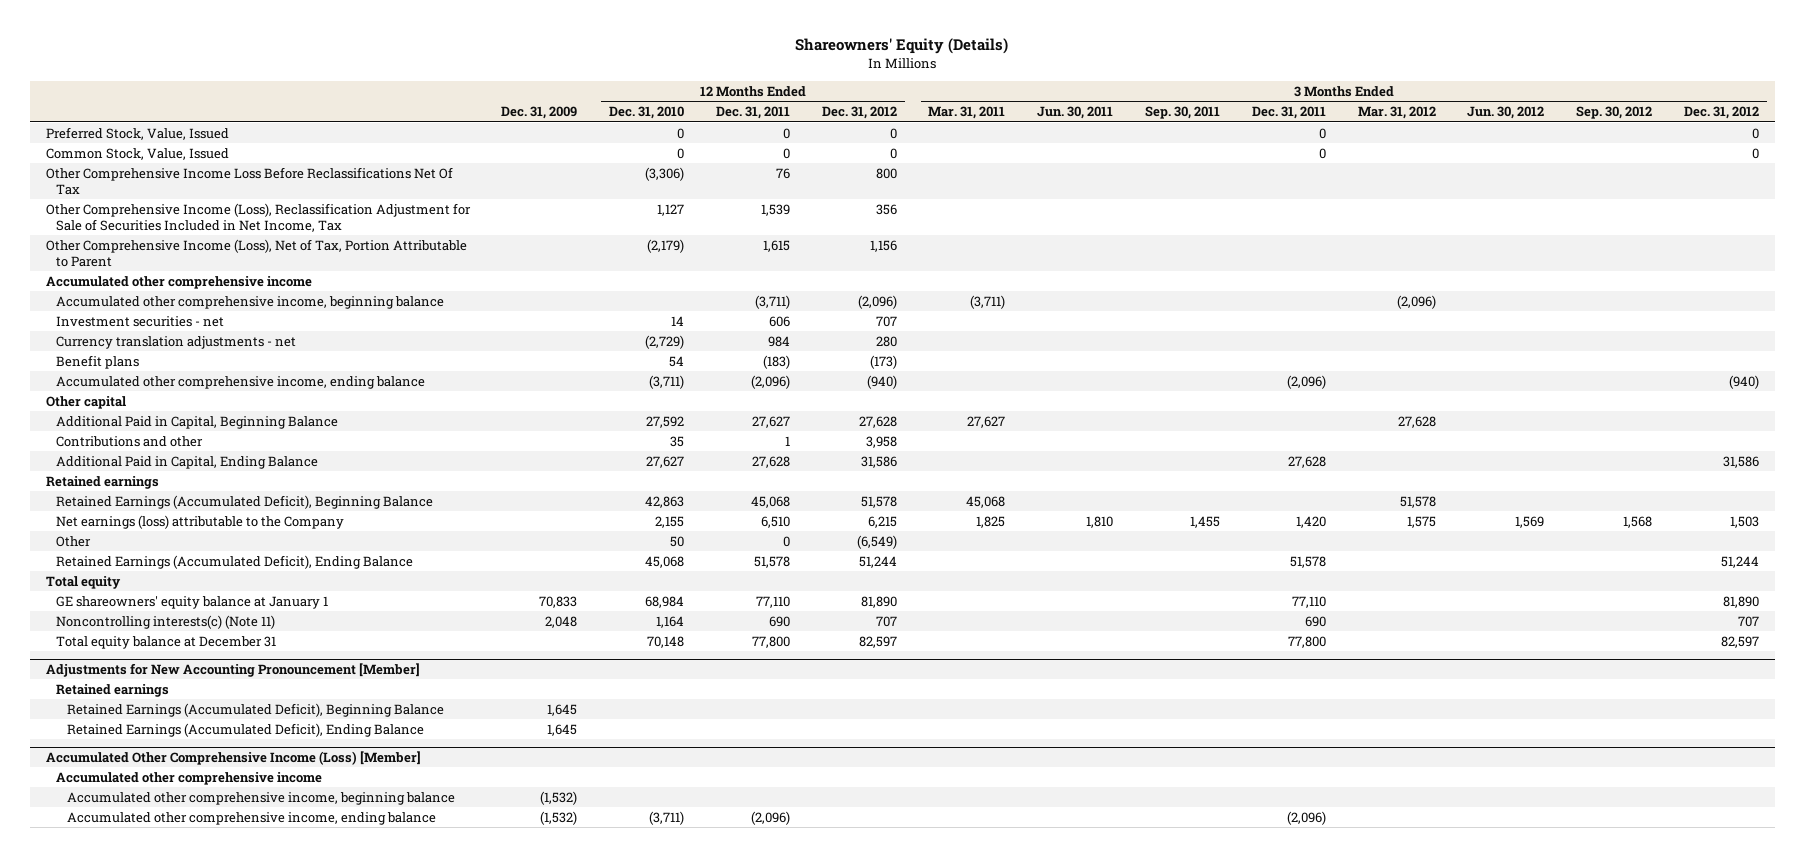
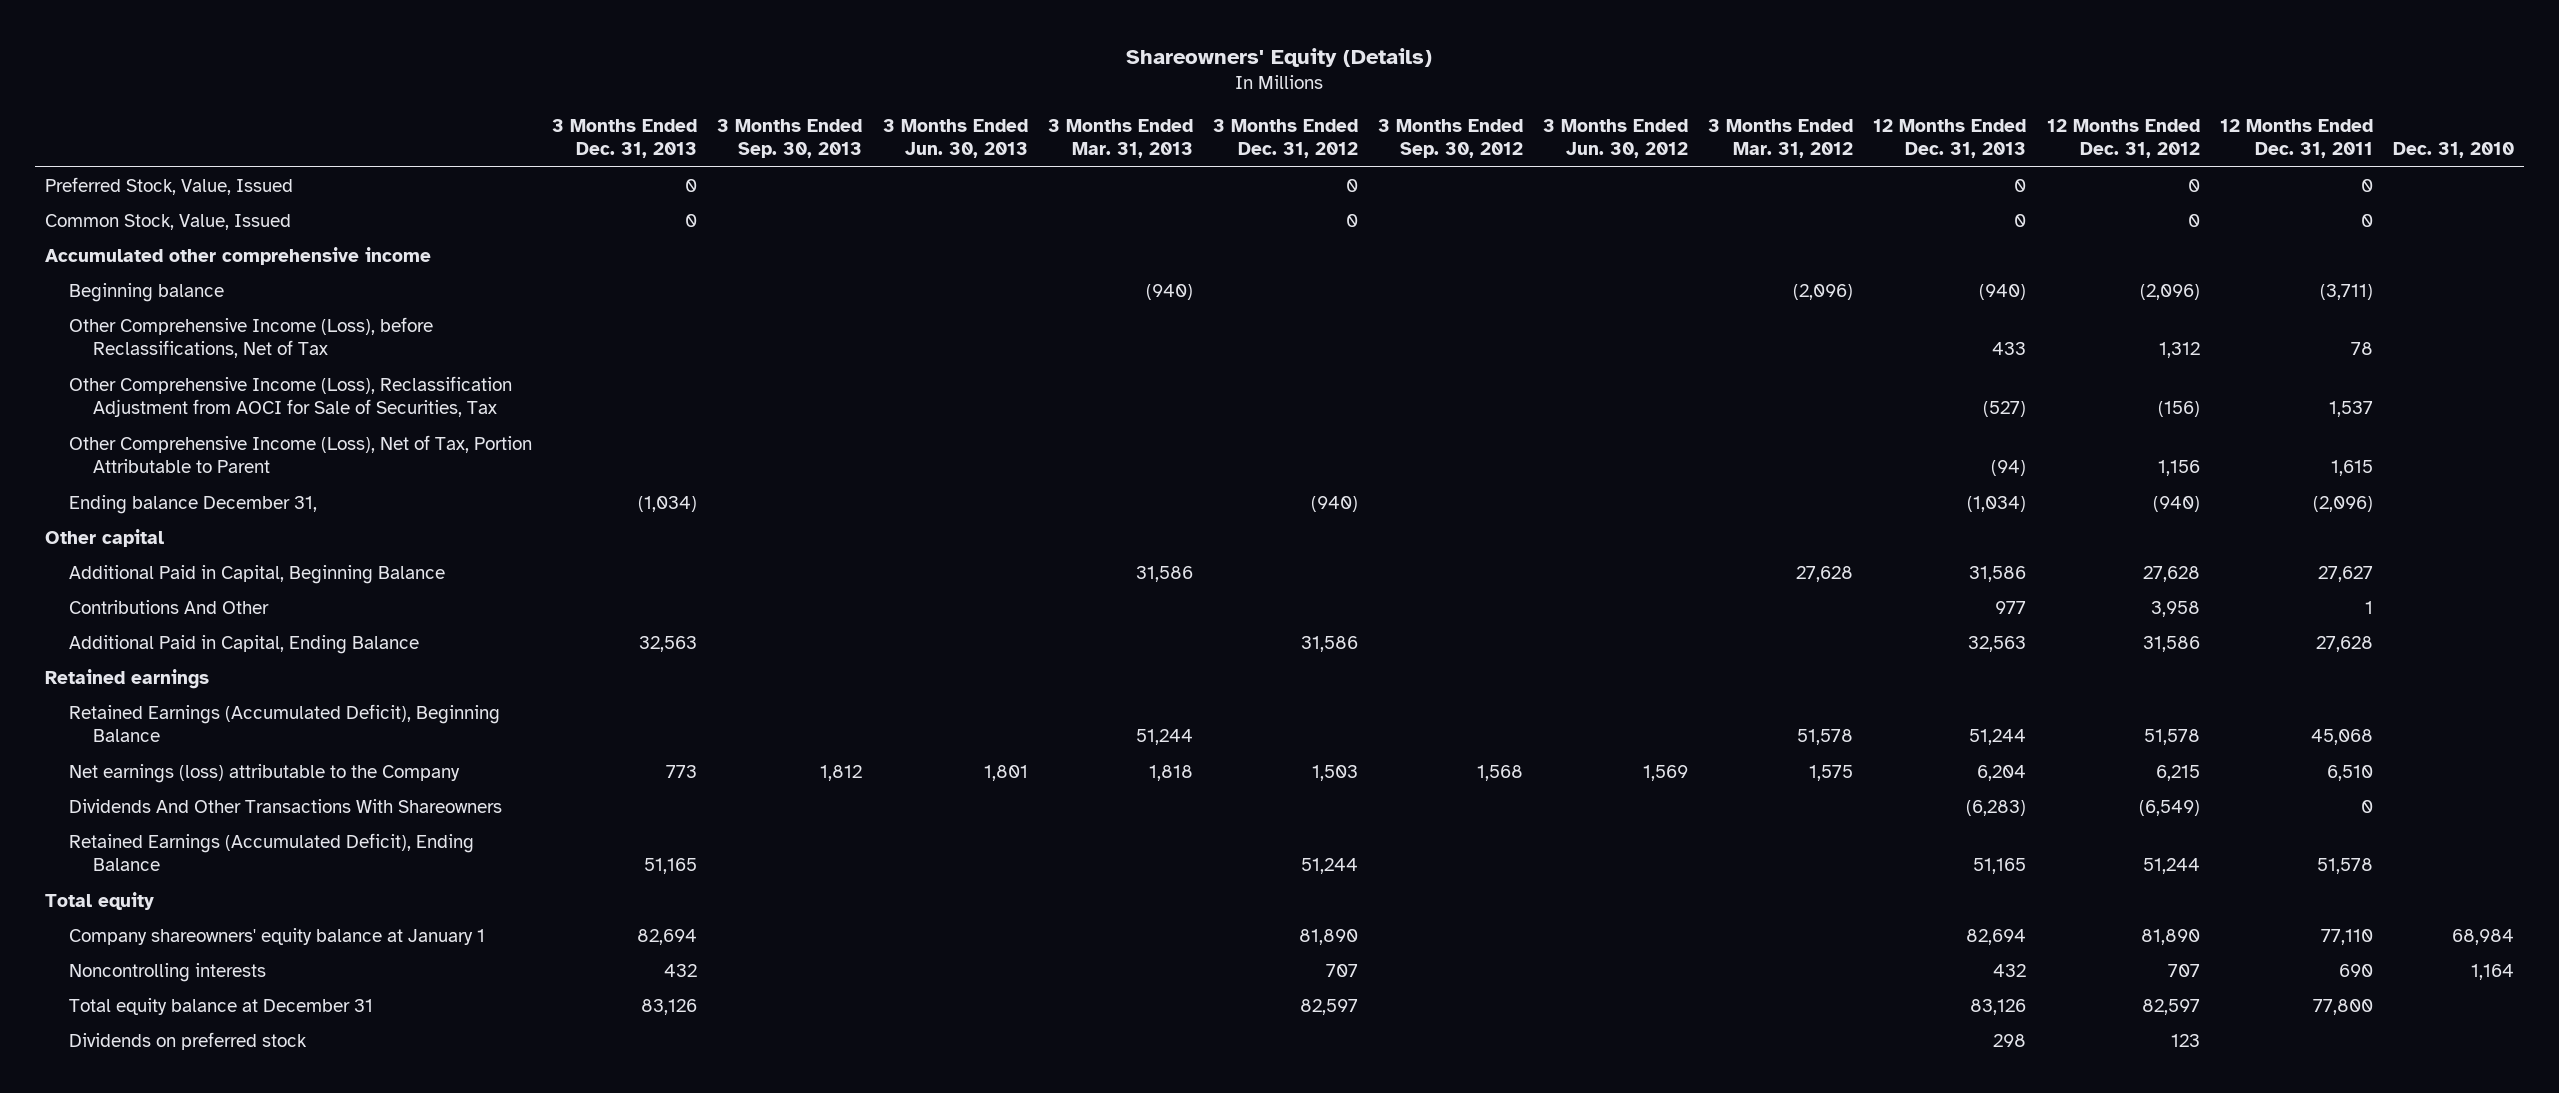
- | Dec. 31, 2009 | 12 Months Ended Dec. 31, 2010 | 12 Months Ended Dec. 31, 2011 | 12 Months Ended Dec. 31, 2012 | 3 Months Ended Mar. 31, 2011 | 3 Months Ended Jun. 30, 2011 | 3 Months Ended Sep. 30, 2011 | 3 Months Ended Dec. 31, 2011 | 3 Months Ended Mar. 31, 2012 | 3 Months Ended Jun. 30, 2012 | 3 Months Ended Sep. 30, 2012 | 3 Months Ended Dec. 31, 2012
+ | 3 Months Ended Dec. 31, 2013 | 3 Months Ended Sep. 30, 2013 | 3 Months Ended Jun. 30, 2013 | 3 Months Ended Mar. 31, 2013 | 3 Months Ended Dec. 31, 2012 | 3 Months Ended Sep. 30, 2012 | 3 Months Ended Jun. 30, 2012 | 3 Months Ended Mar. 31, 2012 | 12 Months Ended Dec. 31, 2013 | 12 Months Ended Dec. 31, 2012 | 12 Months Ended Dec. 31, 2011 | Dec. 31, 2010
- Other Comprehensive Income Loss Before Reclassifications Net Of Tax | | (3,306) | 76 | 800 | | | | | | | |
- Other Comprehensive Income (Loss), Reclassification Adjustment for Sale of Securities Included in Net Income, Tax | | 1,127 | 1,539 | 356 | | | | | | | |
- Accumulated other comprehensive income, beginning balance | | | (3,711) | (2,096) | (3,711) | | | | (2,096) | | |
- Investment securities - net | | 14 | 606 | 707 | | | | | | | |
- Currency translation adjustments - net | | (2,729) | 984 | 280 | | | | | | | |
- Benefit plans | | 54 | (183) | (173) | | | | | | | |
- Accumulated other comprehensive income, ending balance | | (3,711) | (2,096) | (940) | | | | (2,096) | | | | (940)
+ Beginning balance | | | | (940) | | | | (2,096) | (940) | (2,096) | (3,711) |
+ Other Comprehensive Income (Loss), before Reclassifications, Net of Tax | | | | | | | | | 433 | 1,312 | 78 |
+ Other Comprehensive Income (Loss), Reclassification Adjustment from AOCI for Sale of Securities, Tax | | | | | | | | | (527) | (156) | 1,537 |
moved down: Other Comprehensive Income (Loss), Net of Tax, Portion Attributable to Parent | | | | | | | | | (94) | 1,156 | 1,615 |
+ Ending balance December 31, | (1,034) | | | | (940) | | | | (1,034) | (940) | (2,096) |
- Contributions and other | | 35 | 1 | 3,958 | | | | | | | |
+ Contributions And Other | | | | | | | | | 977 | 3,958 | 1 |
- Other | | 50 | 0 | (6,549) | | | | | | | |
+ Dividends And Other Transactions With Shareowners | | | | | | | | | (6,283) | (6,549) | 0 |
- GE shareowners' equity balance at January 1 | 70,833 | 68,984 | 77,110 | 81,890 | | | | 77,110 | | | | 81,890
- Noncontrolling interests(c) (Note 11) | 2,048 | 1,164 | 690 | 707 | | | | 690 | | | | 707
+ Company shareowners' equity balance at January 1 | 82,694 | | | | 81,890 | | | | 82,694 | 81,890 | 77,110 | 68,984
+ Noncontrolling interests | 432 | | | | 707 | | | | 432 | 707 | 690 | 1,164
- Adjustments for New Accounting Pronouncement [Member]
- Retained earnings
- Retained Earnings (Accumulated Deficit), Beginning Balance | 1,645 | | | | | | | | | | |
- Retained Earnings (Accumulated Deficit), Ending Balance | 1,645 | | | | | | | | | | |
- Accumulated Other Comprehensive Income (Loss) [Member]
- Accumulated other comprehensive income
- Accumulated other comprehensive income, beginning balance | (1,532) | | | | | | | | | | |
- Accumulated other comprehensive income, ending balance | (1,532) | (3,711) | (2,096) | | | | | (2,096) | | | |
+ Dividends on preferred stock | | | | | | | | | 298 | 123 | |

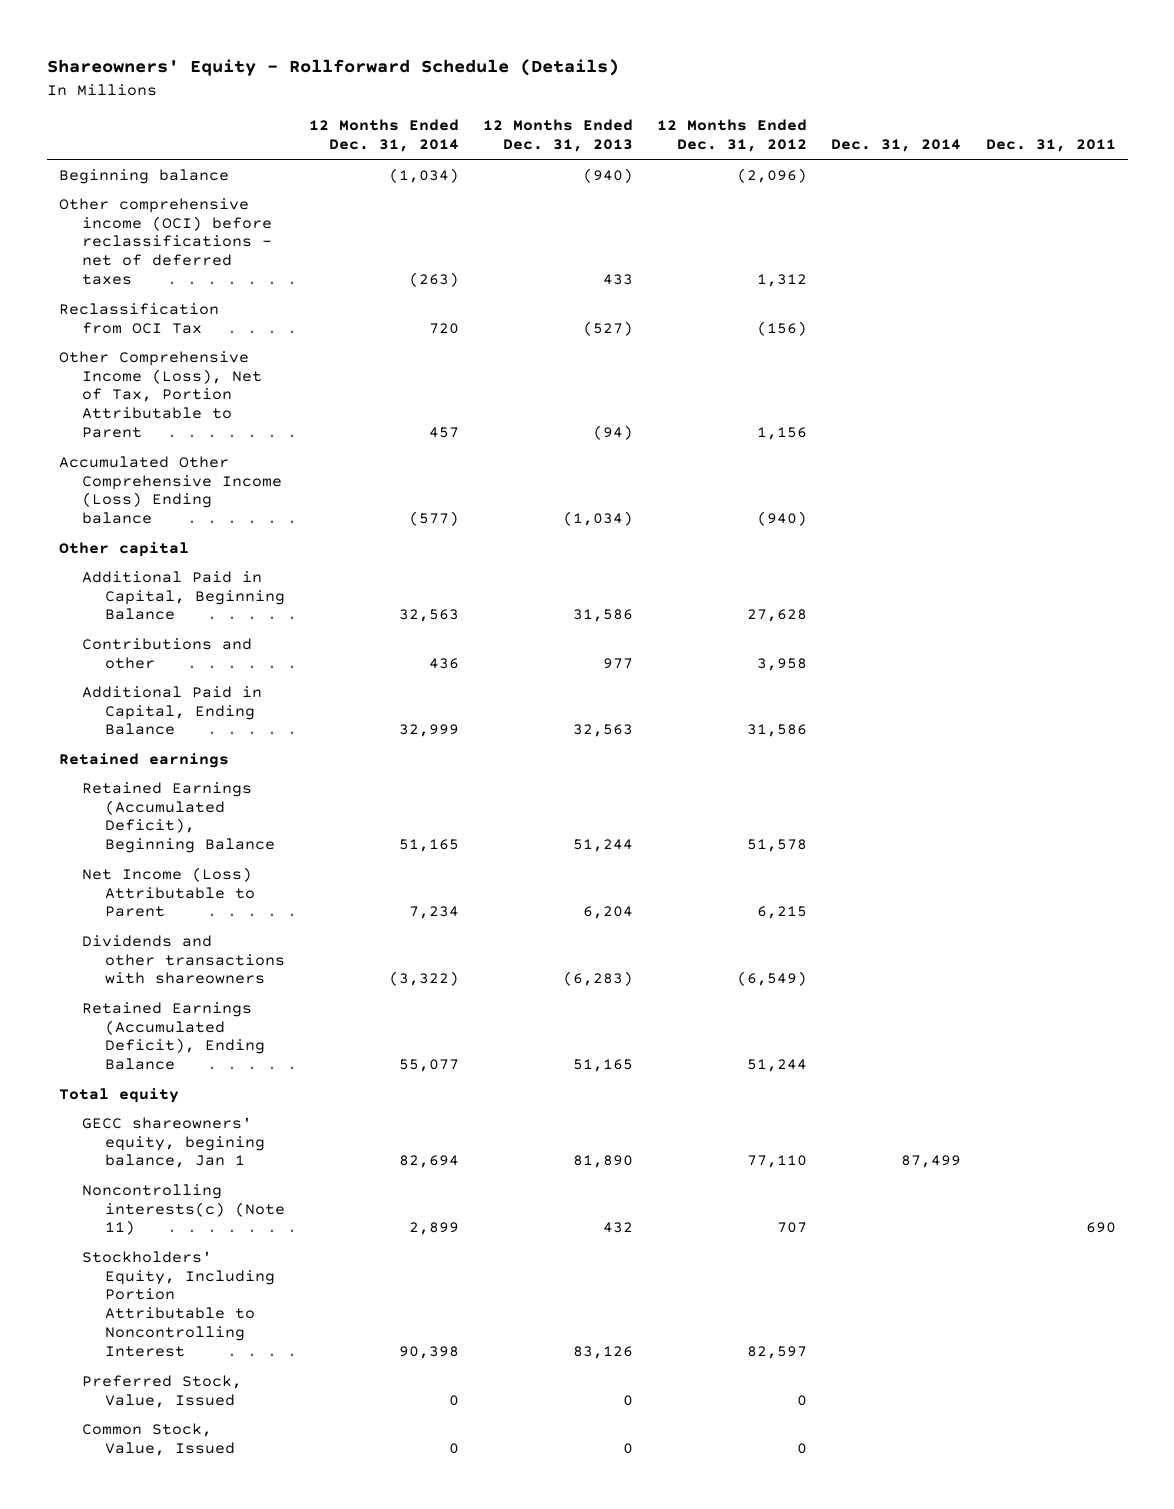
- Shareowners' Equity (Details)
+ Shareowners' Equity - Rollforward Schedule (Details)
- | 3 Months Ended Dec. 31, 2013 | 3 Months Ended Sep. 30, 2013 | 3 Months Ended Jun. 30, 2013 | 3 Months Ended Mar. 31, 2013 | 3 Months Ended Dec. 31, 2012 | 3 Months Ended Sep. 30, 2012 | 3 Months Ended Jun. 30, 2012 | 3 Months Ended Mar. 31, 2012 | 12 Months Ended Dec. 31, 2013 | 12 Months Ended Dec. 31, 2012 | 12 Months Ended Dec. 31, 2011 | Dec. 31, 2010
+ | 12 Months Ended Dec. 31, 2014 | 12 Months Ended Dec. 31, 2013 | 12 Months Ended Dec. 31, 2012 | Dec. 31, 2014 | Dec. 31, 2011
- Accumulated other comprehensive income
- Other Comprehensive Income (Loss), before Reclassifications, Net of Tax | | | | | | | | | 433 | 1,312 | 78 |
- Other Comprehensive Income (Loss), Reclassification Adjustment from AOCI for Sale of Securities, Tax | | | | | | | | | (527) | (156) | 1,537 |
+ Other comprehensive income (OCI) before reclassifications - net of deferred taxes | (263) | 433 | 1,312 | |
+ Reclassification from OCI Tax | 720 | (527) | (156) | |
- Ending balance December 31, | (1,034) | | | | (940) | | | | (1,034) | (940) | (2,096) |
+ Accumulated Other Comprehensive Income (Loss) Ending balance | (577) | (1,034) | (940) | |
- Contributions And Other | | | | | | | | | 977 | 3,958 | 1 |
+ Contributions and other | 436 | 977 | 3,958 | |
- Net earnings (loss) attributable to the Company | 773 | 1,812 | 1,801 | 1,818 | 1,503 | 1,568 | 1,569 | 1,575 | 6,204 | 6,215 | 6,510 |
- Dividends And Other Transactions With Shareowners | | | | | | | | | (6,283) | (6,549) | 0 |
+ Net Income (Loss) Attributable to Parent | 7,234 | 6,204 | 6,215 | |
+ Dividends and other transactions with shareowners | (3,322) | (6,283) | (6,549) | |
- Company shareowners' equity balance at January 1 | 82,694 | | | | 81,890 | | | | 82,694 | 81,890 | 77,110 | 68,984
- Noncontrolling interests | 432 | | | | 707 | | | | 432 | 707 | 690 | 1,164
- Total equity balance at December 31 | 83,126 | | | | 82,597 | | | | 83,126 | 82,597 | 77,800 |
- Dividends on preferred stock | | | | | | | | | 298 | 123 | |
+ GECC shareowners' equity, begining balance, Jan 1 | 82,694 | 81,890 | 77,110 | 87,499 |
+ Noncontrolling interests(c) (Note 11) | 2,899 | 432 | 707 | | 690
+ Stockholders' Equity, Including Portion Attributable to Noncontrolling Interest | 90,398 | 83,126 | 82,597 | |
moved down: Preferred Stock, Value, Issued | 0 | 0 | 0 | |
moved down: Common Stock, Value, Issued | 0 | 0 | 0 | |

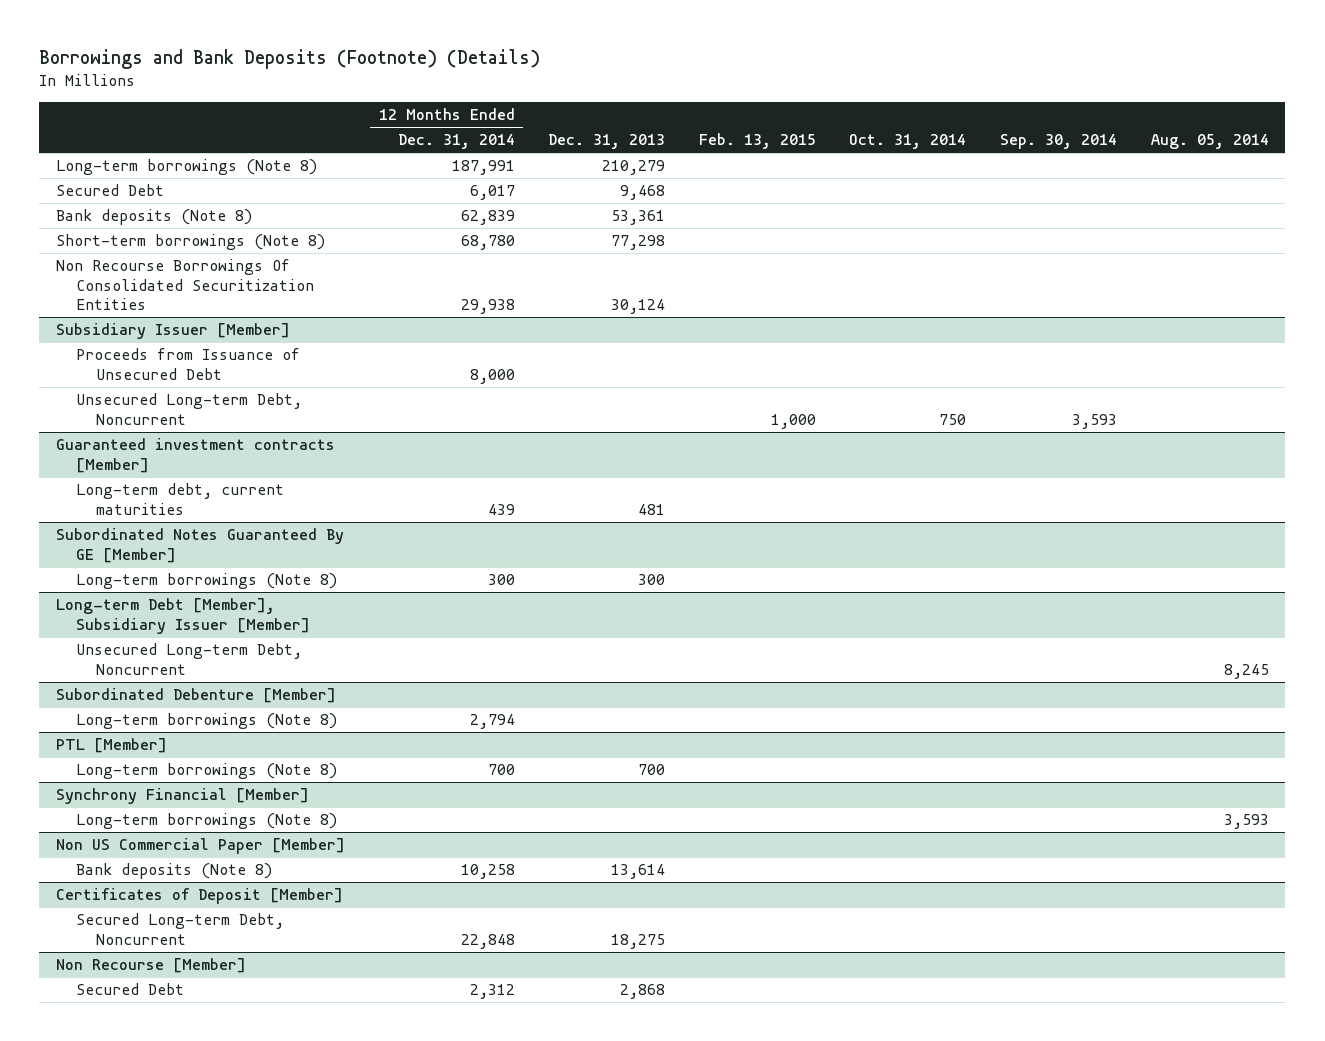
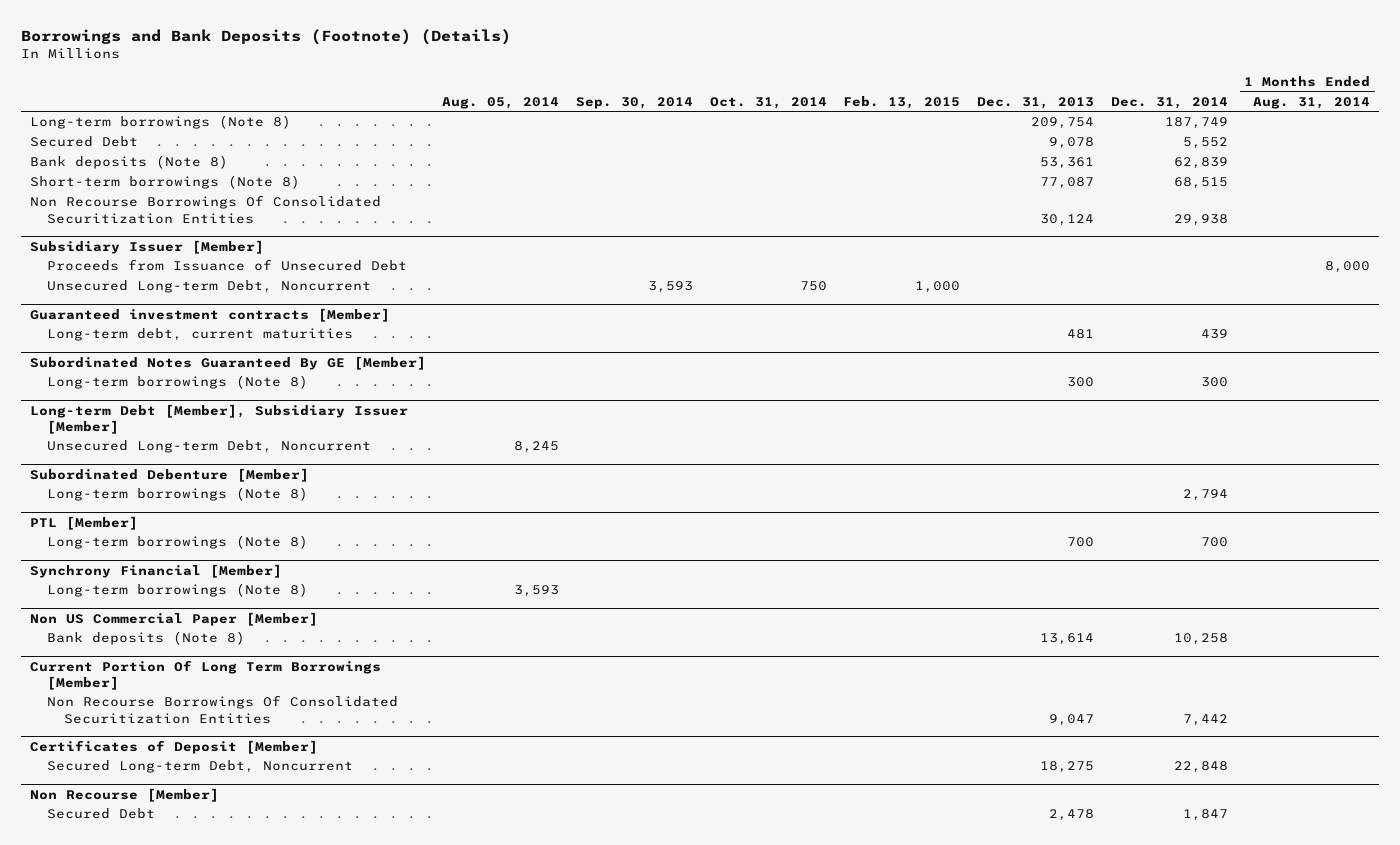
- | 12 Months Ended Dec. 31, 2014 | Dec. 31, 2013 | Feb. 13, 2015 | Oct. 31, 2014 | Sep. 30, 2014 | Aug. 05, 2014
+ | Aug. 05, 2014 | Sep. 30, 2014 | Oct. 31, 2014 | Feb. 13, 2015 | Dec. 31, 2013 | Dec. 31, 2014 | 1 Months Ended Aug. 31, 2014
- Long-term borrowings (Note 8) | 187,991 | 210,279 | | | |
- Secured Debt | 6,017 | 9,468 | | | |
+ Long-term borrowings (Note 8) | | | | | 209,754 | 187,749 |
+ Secured Debt | | | | | 9,078 | 5,552 |
- Short-term borrowings (Note 8) | 68,780 | 77,298 | | | |
+ Short-term borrowings (Note 8) | | | | | 77,087 | 68,515 |
+ Current Portion Of Long Term Borrowings [Member]
+ Non Recourse Borrowings Of Consolidated Securitization Entities | | | | | 9,047 | 7,442 |
@ Non Recourse [Member]
- Secured Debt | 2,312 | 2,868 | | | |
+ Secured Debt | | | | | 2,478 | 1,847 |

